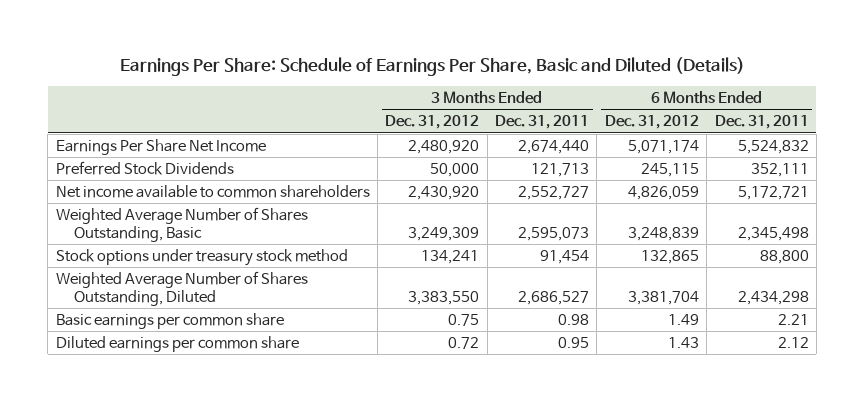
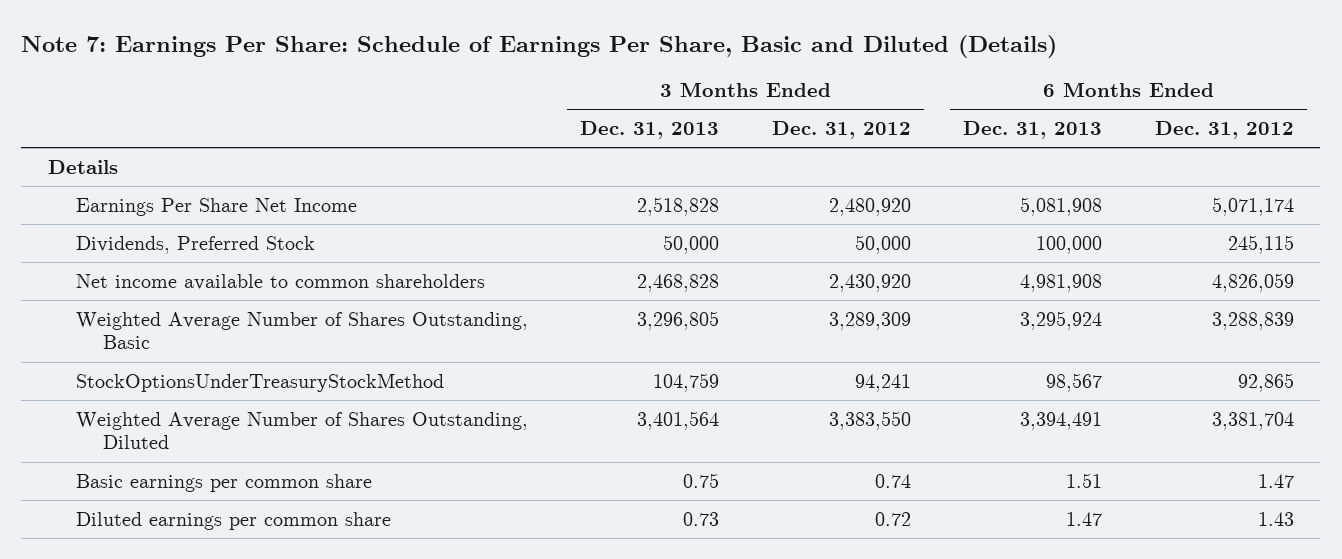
- Earnings Per Share: Schedule of Earnings Per Share, Basic and Diluted (Details)
+ Note 7: Earnings Per Share: Schedule of Earnings Per Share, Basic and Diluted (Details)
- | 3 Months Ended Dec. 31, 2012 | 3 Months Ended Dec. 31, 2011 | 6 Months Ended Dec. 31, 2012 | 6 Months Ended Dec. 31, 2011
+ | 3 Months Ended Dec. 31, 2013 | 3 Months Ended Dec. 31, 2012 | 6 Months Ended Dec. 31, 2013 | 6 Months Ended Dec. 31, 2012
+ Details
- Preferred Stock Dividends | 50,000 | 121,713 | 245,115 | 352,111
+ Dividends, Preferred Stock | 50,000 | 50,000 | 100,000 | 245,115
- Weighted Average Number of Shares Outstanding, Basic | 3,249,309 | 2,595,073 | 3,248,839 | 2,345,498
- Stock options under treasury stock method | 134,241 | 91,454 | 132,865 | 88,800
+ Weighted Average Number of Shares Outstanding, Basic | 3,296,805 | 3,289,309 | 3,295,924 | 3,288,839
+ StockOptionsUnderTreasuryStockMethod | 104,759 | 94,241 | 98,567 | 92,865
- Basic earnings per common share | 0.75 | 0.98 | 1.49 | 2.21
+ Basic earnings per common share | 0.75 | 0.74 | 1.51 | 1.47

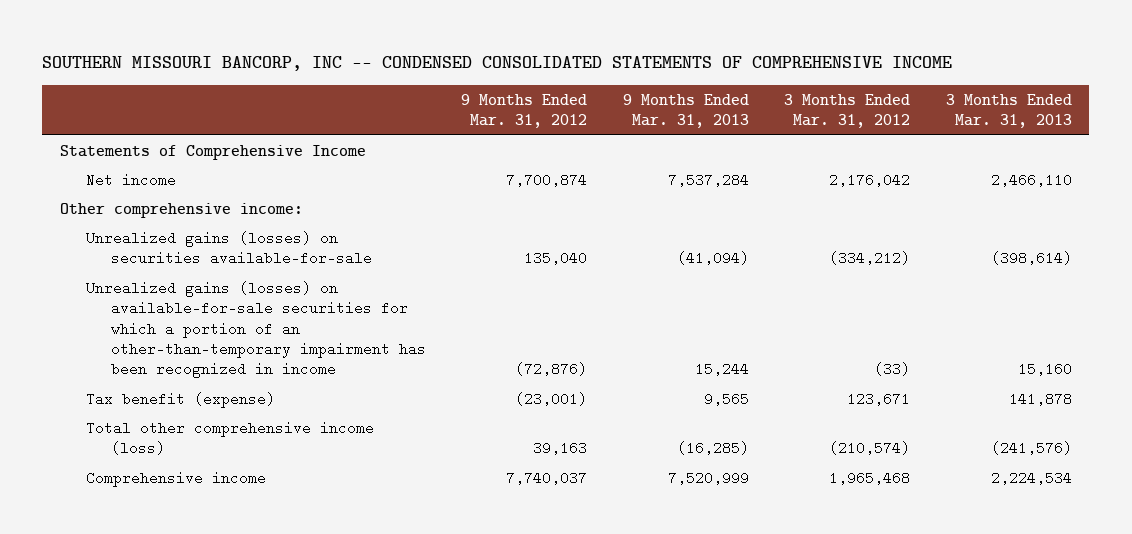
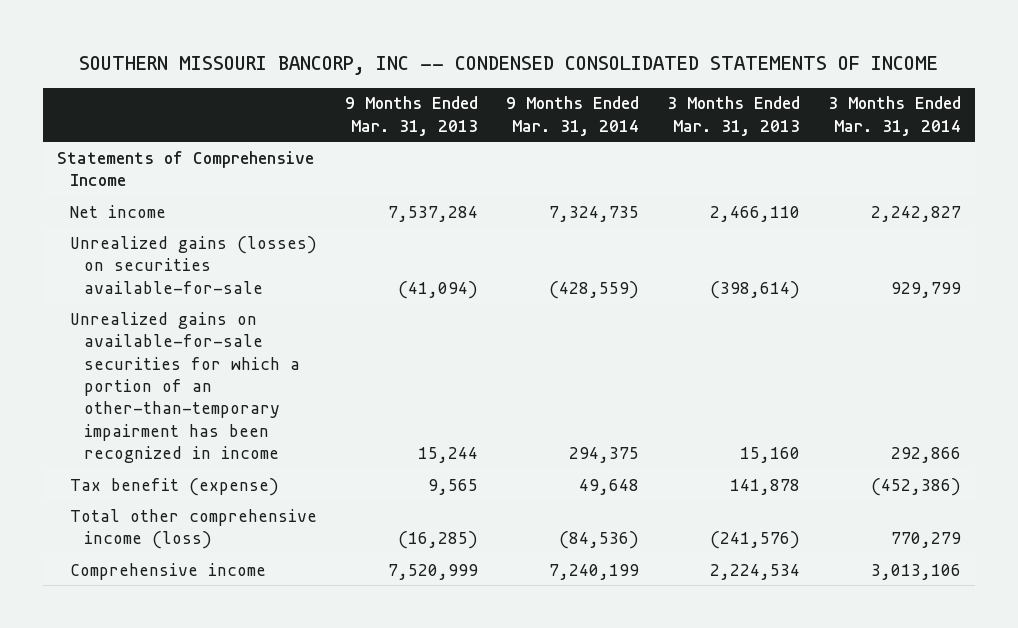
- SOUTHERN MISSOURI BANCORP, INC -- CONDENSED CONSOLIDATED STATEMENTS OF COMPREHENSIVE INCOME
+ SOUTHERN MISSOURI BANCORP, INC -- CONDENSED CONSOLIDATED STATEMENTS OF INCOME
- | 9 Months Ended Mar. 31, 2012 | 9 Months Ended Mar. 31, 2013 | 3 Months Ended Mar. 31, 2012 | 3 Months Ended Mar. 31, 2013
+ | 9 Months Ended Mar. 31, 2013 | 9 Months Ended Mar. 31, 2014 | 3 Months Ended Mar. 31, 2013 | 3 Months Ended Mar. 31, 2014
- Other comprehensive income:
- Unrealized gains (losses) on available-for-sale securities for which a portion of an other-than-temporary impairment has been recognized in income | (72,876) | 15,244 | (33) | 15,160
+ Unrealized gains on available-for-sale securities for which a portion of an other-than-temporary impairment has been recognized in income | 15,244 | 294,375 | 15,160 | 292,866

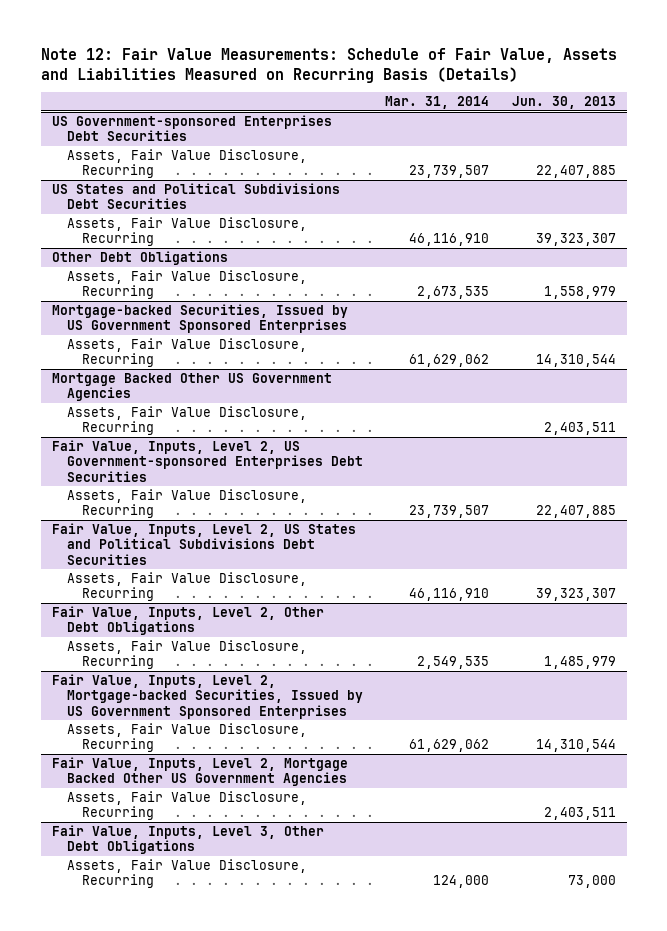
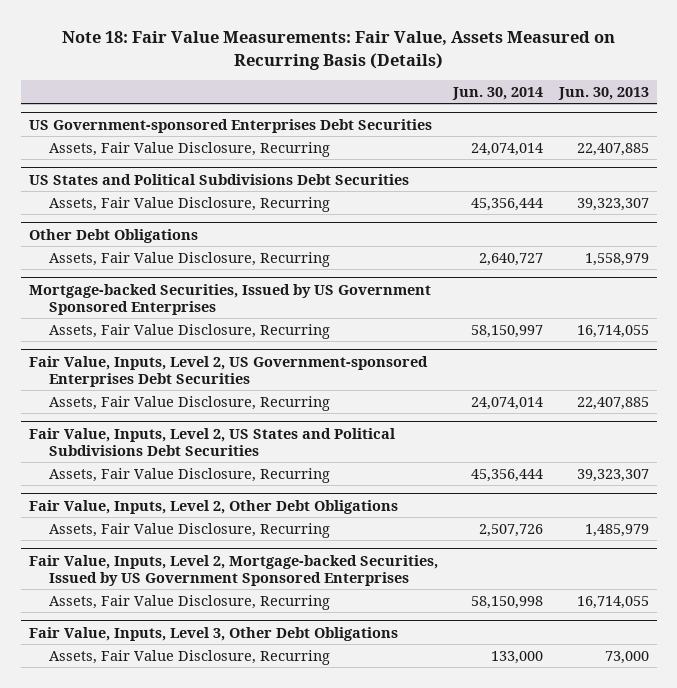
- Note 12: Fair Value Measurements: Schedule of Fair Value, Assets and Liabilities Measured on Recurring Basis (Details)
+ Note 18: Fair Value Measurements: Fair Value, Assets Measured on Recurring Basis (Details)
- | Mar. 31, 2014 | Jun. 30, 2013
+ | Jun. 30, 2014 | Jun. 30, 2013
@ Mortgage-backed Securities, Issued by US Government Sponsored Enterprises
- Assets, Fair Value Disclosure, Recurring | 61,629,062 | 14,310,544
- Mortgage Backed Other US Government Agencies
- Assets, Fair Value Disclosure, Recurring | | 2,403,511
@ Mortgage-backed Securities, Issued by US Government Sponsored Enterprises
+ Assets, Fair Value Disclosure, Recurring | 58,150,997 | 16,714,055
@ Fair Value, Inputs, Level 2, Mortgage-backed Securities, Issued by US Government Sponsored Enterprises
- Assets, Fair Value Disclosure, Recurring | 61,629,062 | 14,310,544
- Fair Value, Inputs, Level 2, Mortgage Backed Other US Government Agencies
- Assets, Fair Value Disclosure, Recurring | | 2,403,511
@ Fair Value, Inputs, Level 2, Mortgage-backed Securities, Issued by US Government Sponsored Enterprises
+ Assets, Fair Value Disclosure, Recurring | 58,150,998 | 16,714,055

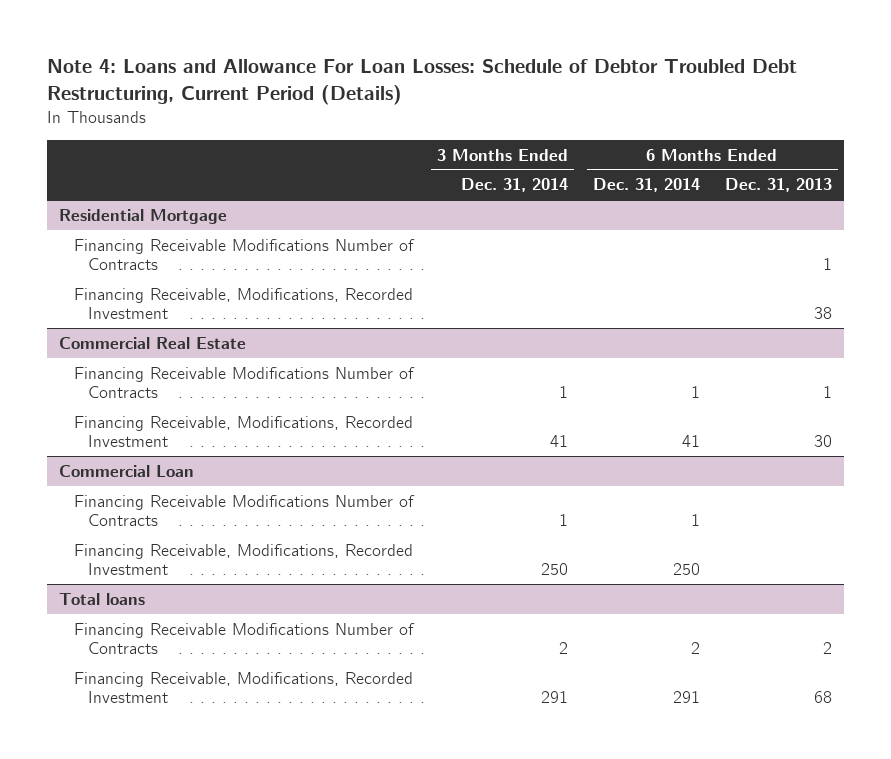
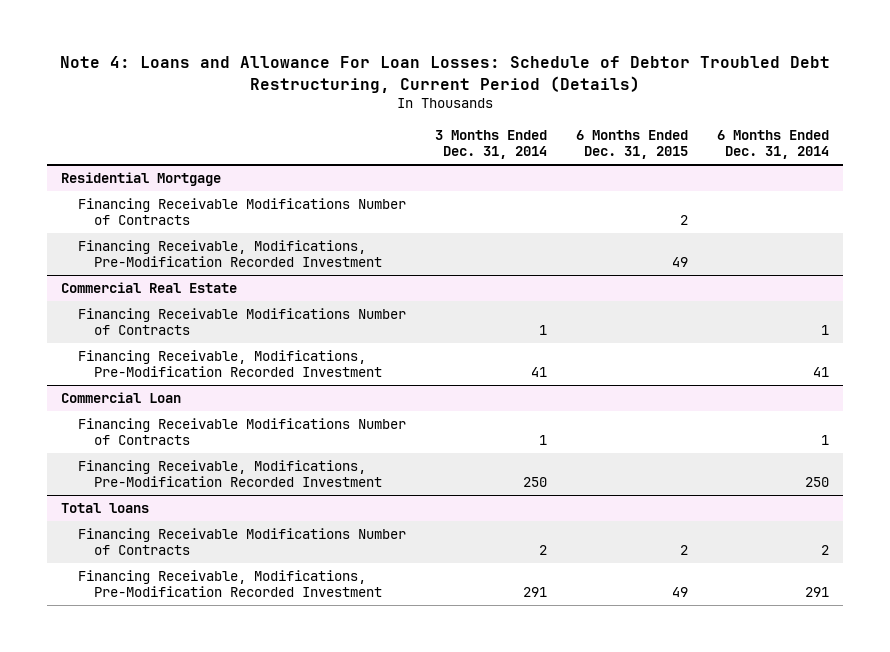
- | 3 Months Ended Dec. 31, 2014 | 6 Months Ended Dec. 31, 2014 | 6 Months Ended Dec. 31, 2013
+ | 3 Months Ended Dec. 31, 2014 | 6 Months Ended Dec. 31, 2015 | 6 Months Ended Dec. 31, 2014
@ Residential Mortgage
- Financing Receivable, Modifications, Recorded Investment | | | 38
+ Financing Receivable, Modifications, Pre-Modification Recorded Investment | | 49 |
@ Commercial Real Estate
- Financing Receivable, Modifications, Recorded Investment | 41 | 41 | 30
+ Financing Receivable, Modifications, Pre-Modification Recorded Investment | 41 | | 41
@ Commercial Loan
- Financing Receivable, Modifications, Recorded Investment | 250 | 250 |
+ Financing Receivable, Modifications, Pre-Modification Recorded Investment | 250 | | 250
@ Total loans
- Financing Receivable, Modifications, Recorded Investment | 291 | 291 | 68
+ Financing Receivable, Modifications, Pre-Modification Recorded Investment | 291 | 49 | 291

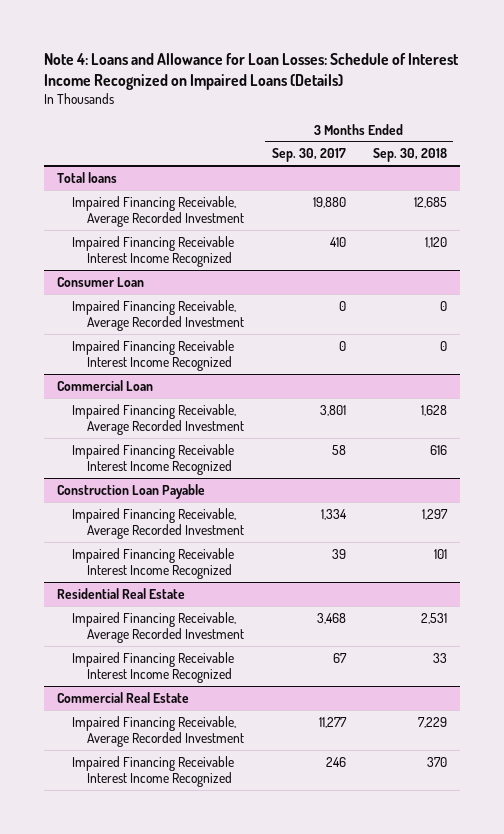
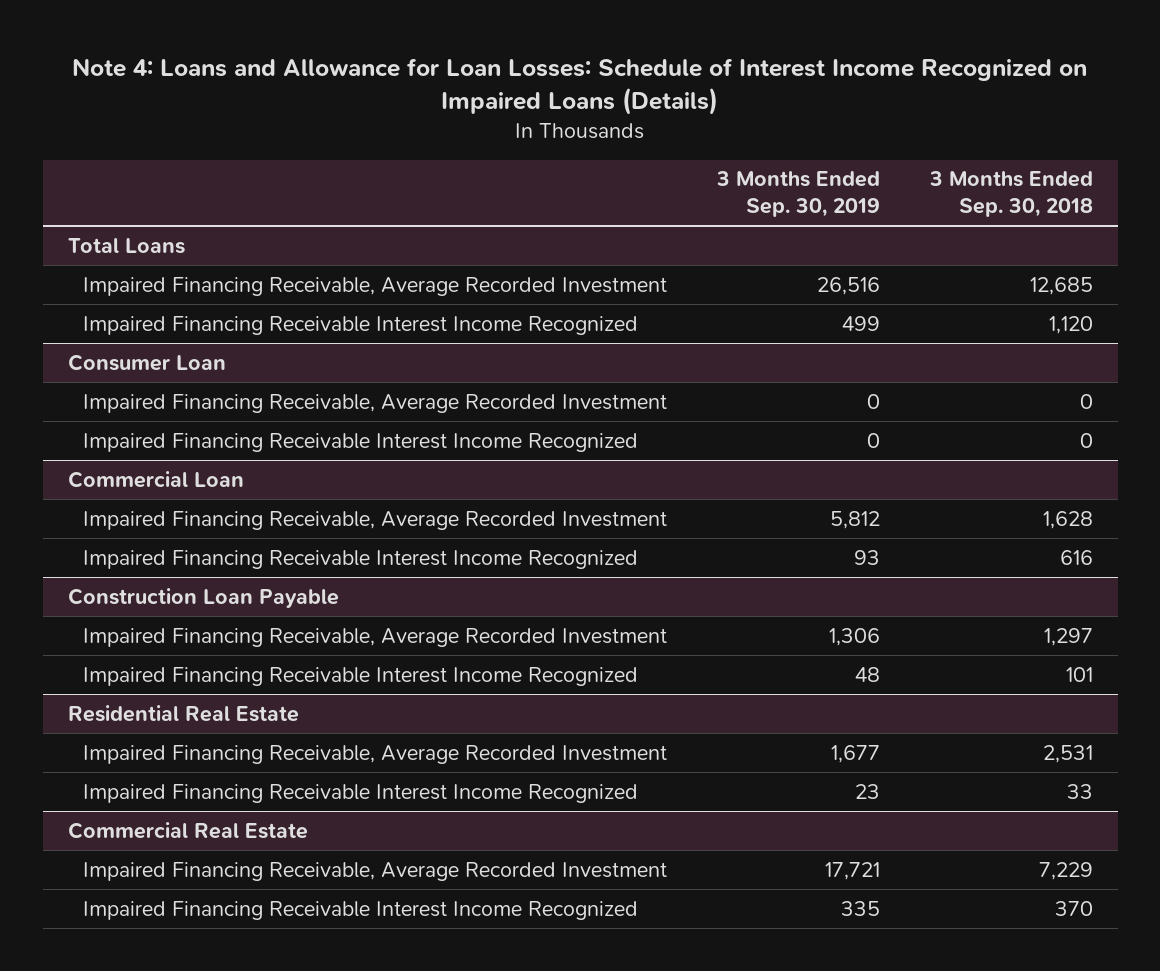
- | 3 Months Ended Sep. 30, 2017 | 3 Months Ended Sep. 30, 2018
+ | 3 Months Ended Sep. 30, 2019 | 3 Months Ended Sep. 30, 2018
- Total loans
+ Total Loans

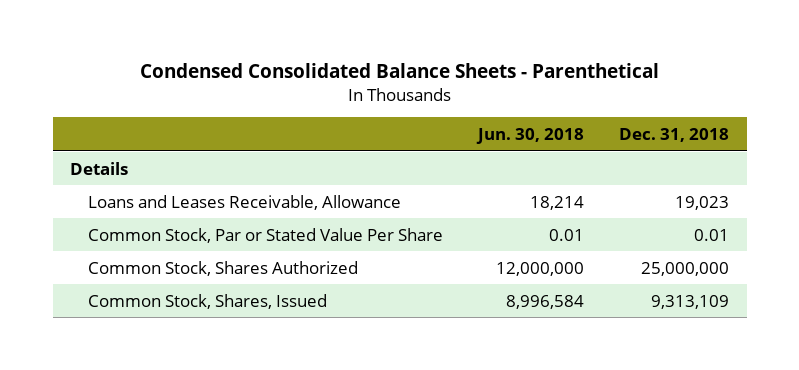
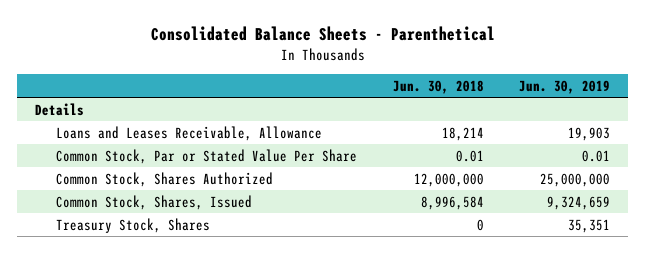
- Condensed Consolidated Balance Sheets - Parenthetical
+ Consolidated Balance Sheets - Parenthetical
- | Jun. 30, 2018 | Dec. 31, 2018
+ | Jun. 30, 2018 | Jun. 30, 2019
+ Treasury Stock, Shares | 0 | 35,351

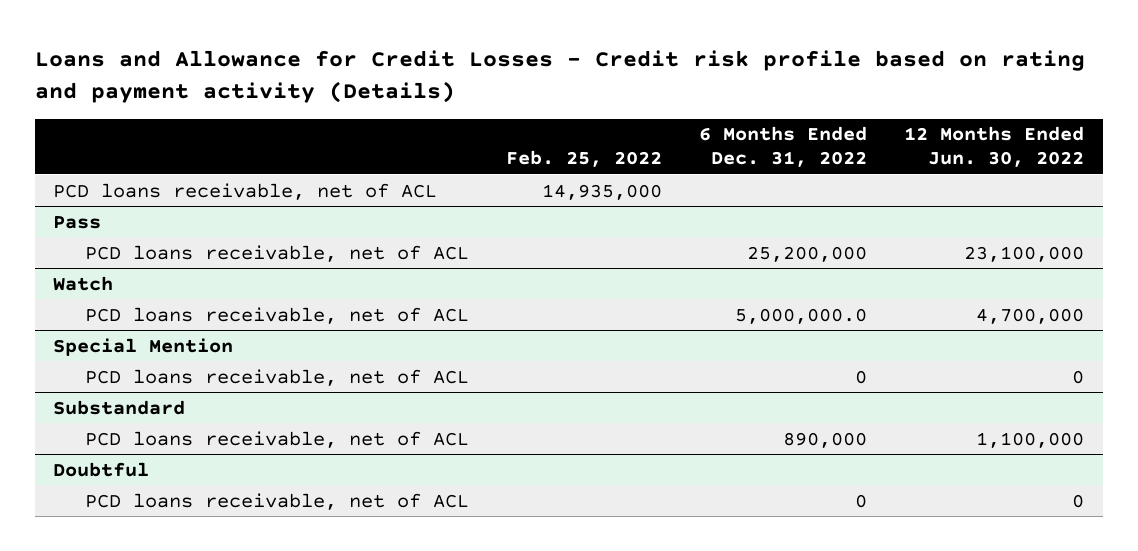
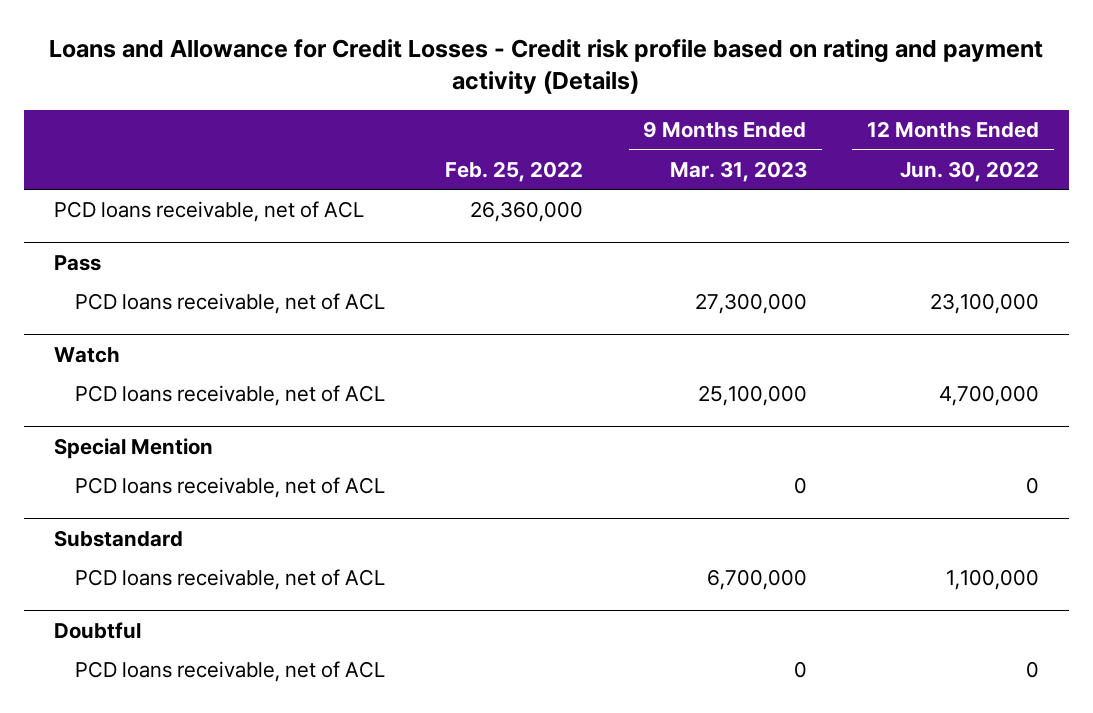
- | Feb. 25, 2022 | 6 Months Ended Dec. 31, 2022 | 12 Months Ended Jun. 30, 2022
+ | Feb. 25, 2022 | 9 Months Ended Mar. 31, 2023 | 12 Months Ended Jun. 30, 2022
- PCD loans receivable, net of ACL | 14,935,000 | |
+ PCD loans receivable, net of ACL | 26,360,000 | |

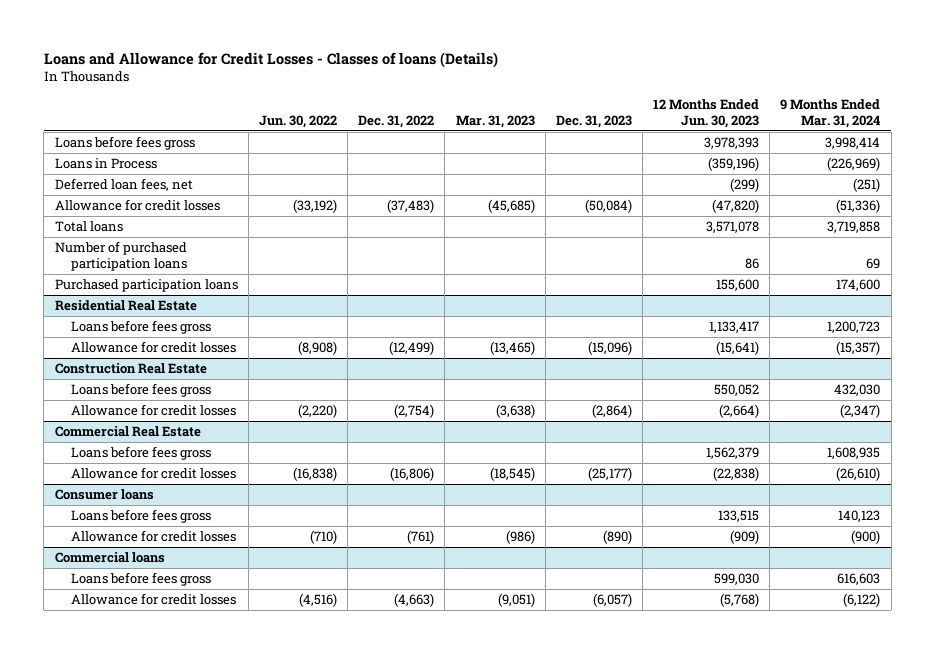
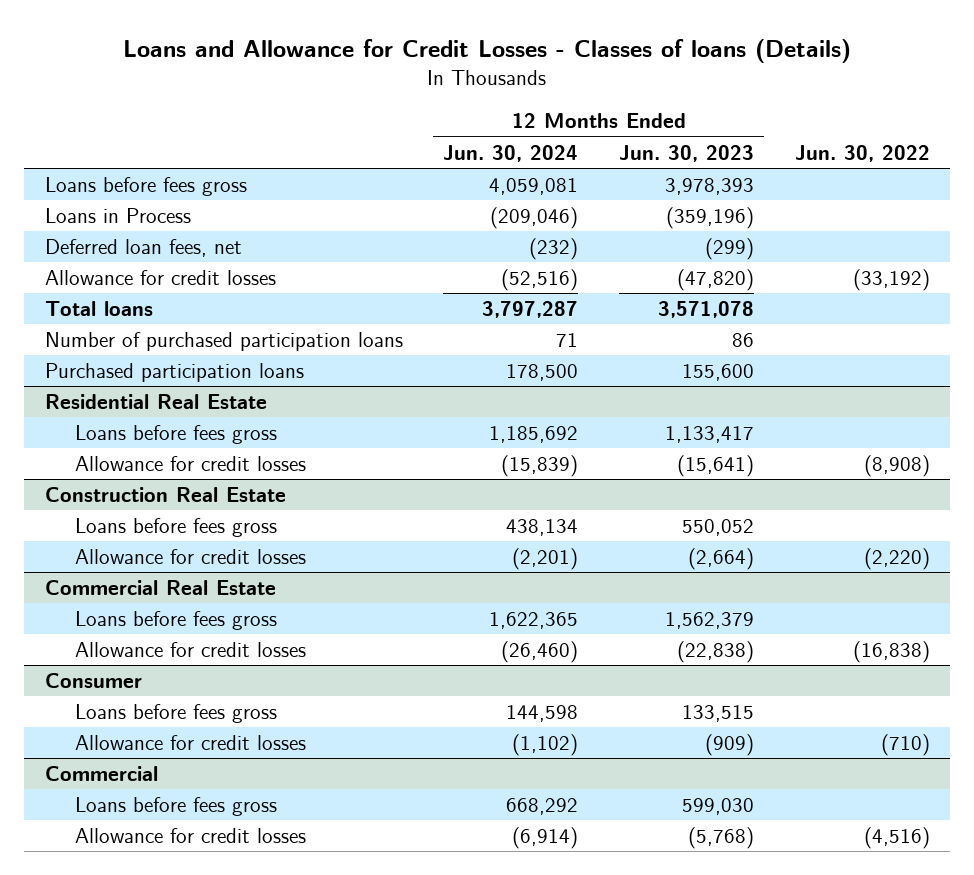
- | Jun. 30, 2022 | Dec. 31, 2022 | Mar. 31, 2023 | Dec. 31, 2023 | 12 Months Ended Jun. 30, 2023 | 9 Months Ended Mar. 31, 2024
+ | 12 Months Ended Jun. 30, 2024 | 12 Months Ended Jun. 30, 2023 | Jun. 30, 2022
- Consumer loans
+ Consumer
- Commercial loans
+ Commercial

